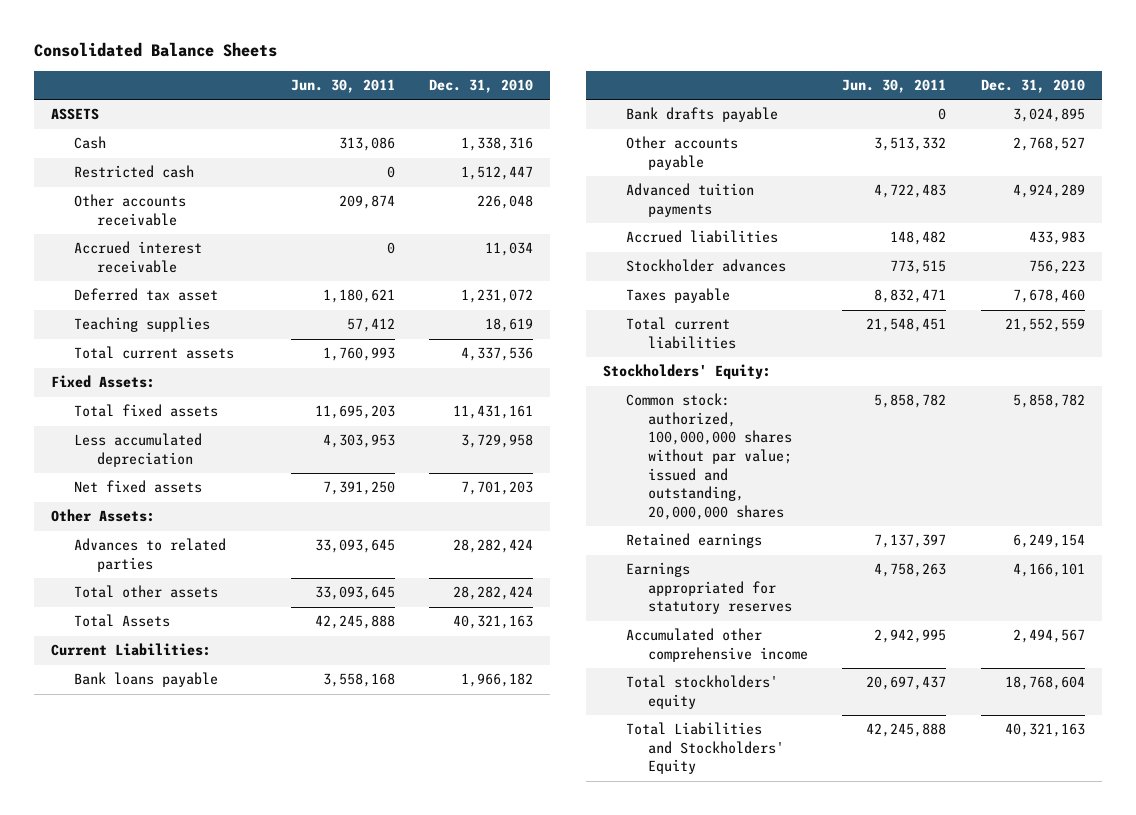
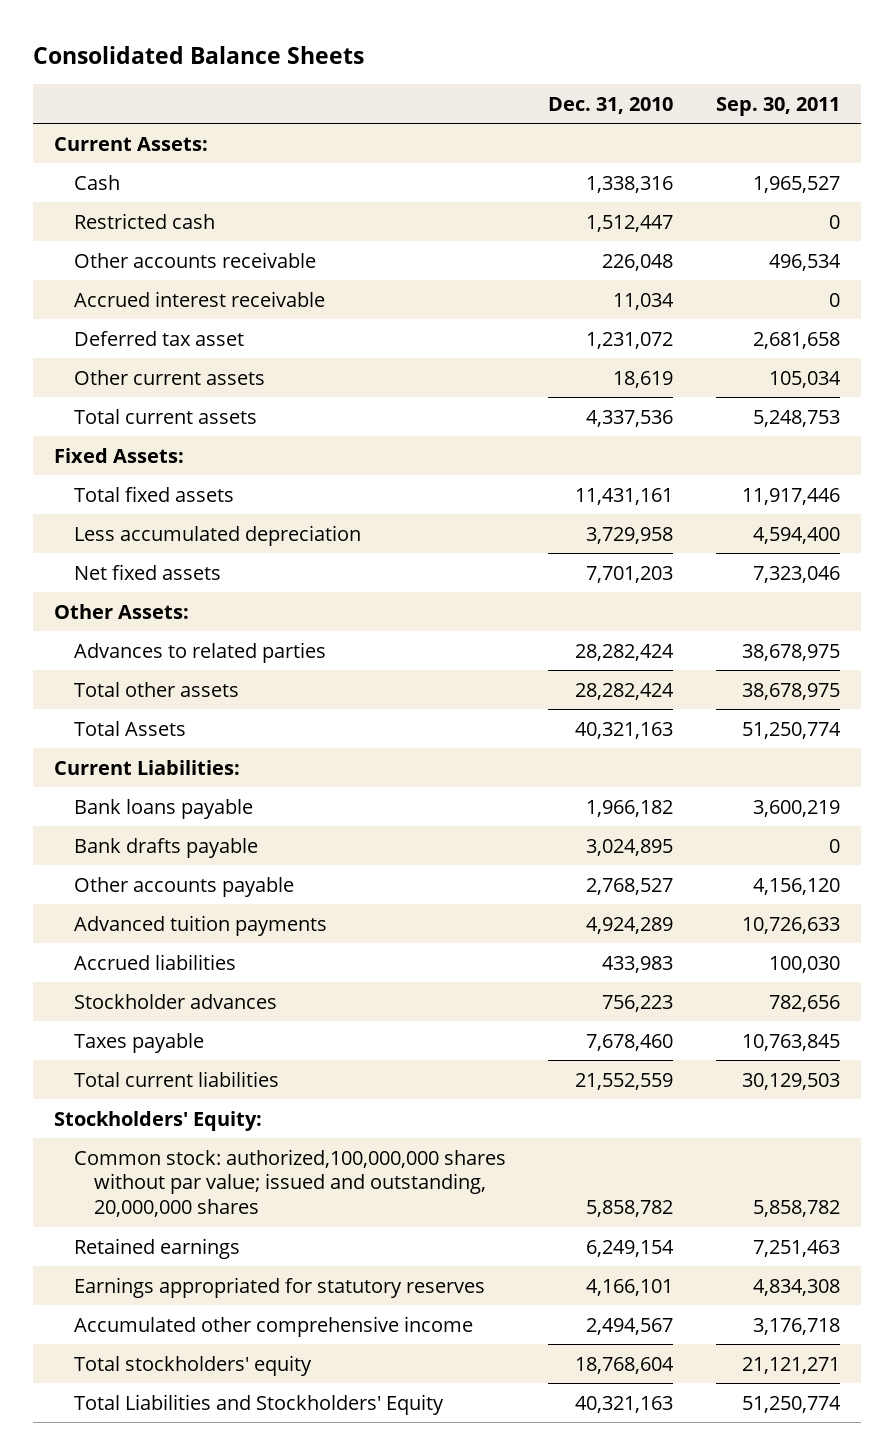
- | Jun. 30, 2011 | Dec. 31, 2010
+ | Dec. 31, 2010 | Sep. 30, 2011
- ASSETS
+ Current Assets:
- Teaching supplies | 57,412 | 18,619
+ Other current assets | 18,619 | 105,034
- Common stock: authorized, 100,000,000 shares without par value; issued and outstanding, 20,000,000 shares | 5,858,782 | 5,858,782
+ Common stock: authorized,100,000,000 shares without par value; issued and outstanding, 20,000,000 shares | 5,858,782 | 5,858,782

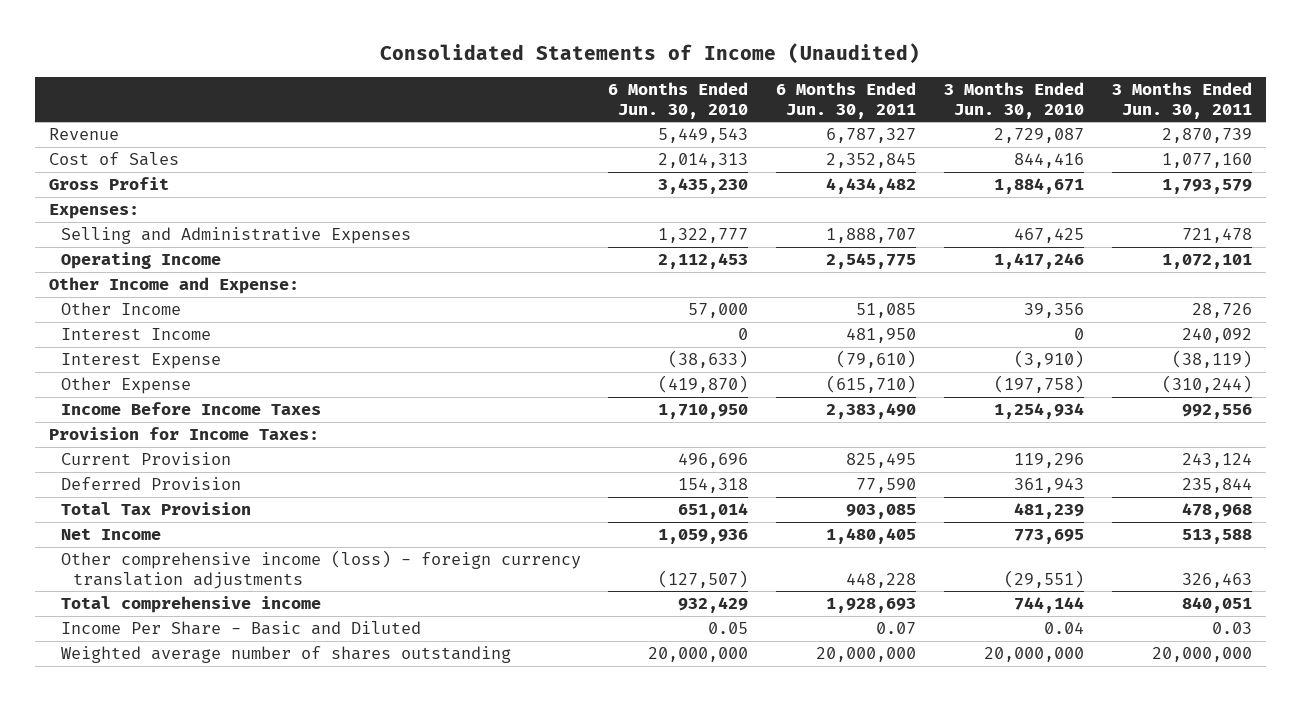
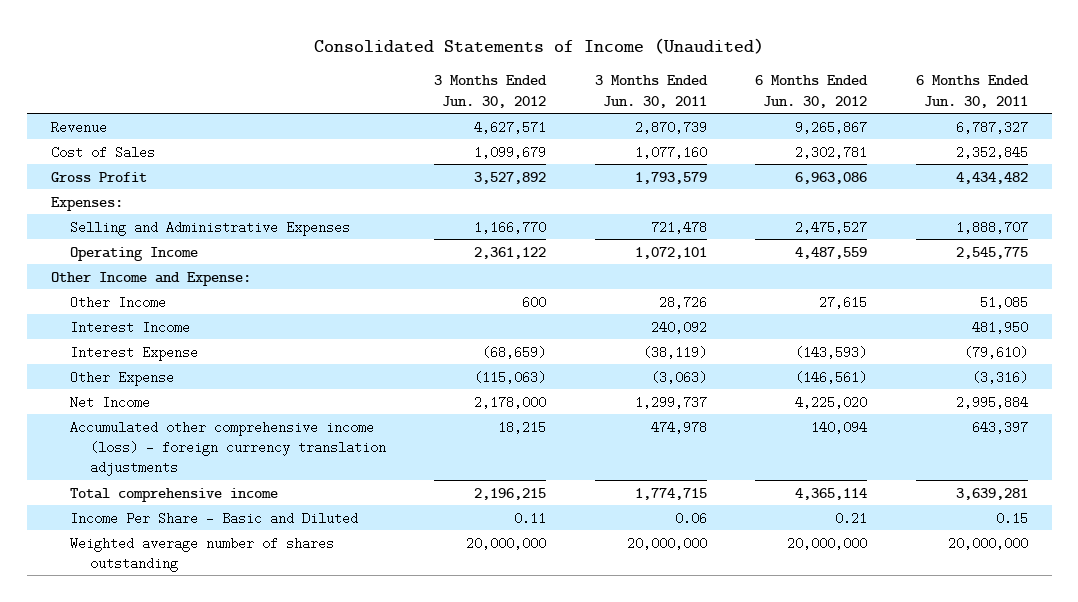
- | 6 Months Ended Jun. 30, 2010 | 6 Months Ended Jun. 30, 2011 | 3 Months Ended Jun. 30, 2010 | 3 Months Ended Jun. 30, 2011
+ | 3 Months Ended Jun. 30, 2012 | 3 Months Ended Jun. 30, 2011 | 6 Months Ended Jun. 30, 2012 | 6 Months Ended Jun. 30, 2011
- Other Expense | (419,870) | (615,710) | (197,758) | (310,244)
- Income Before Income Taxes | 1,710,950 | 2,383,490 | 1,254,934 | 992,556
- Provision for Income Taxes:
- Current Provision | 496,696 | 825,495 | 119,296 | 243,124
- Deferred Provision | 154,318 | 77,590 | 361,943 | 235,844
- Total Tax Provision | 651,014 | 903,085 | 481,239 | 478,968
- Net Income | 1,059,936 | 1,480,405 | 773,695 | 513,588
- Other comprehensive income (loss) - foreign currency translation adjustments | (127,507) | 448,228 | (29,551) | 326,463
- Total comprehensive income | 932,429 | 1,928,693 | 744,144 | 840,051
- Income Per Share - Basic and Diluted | 0.05 | 0.07 | 0.04 | 0.03
+ Other Expense | (115,063) | (3,063) | (146,561) | (3,316)
+ Net Income | 2,178,000 | 1,299,737 | 4,225,020 | 2,995,884
+ Accumulated other comprehensive income (loss) - foreign currency translation adjustments | 18,215 | 474,978 | 140,094 | 643,397
+ Total comprehensive income | 2,196,215 | 1,774,715 | 4,365,114 | 3,639,281
+ Income Per Share - Basic and Diluted | 0.11 | 0.06 | 0.21 | 0.15

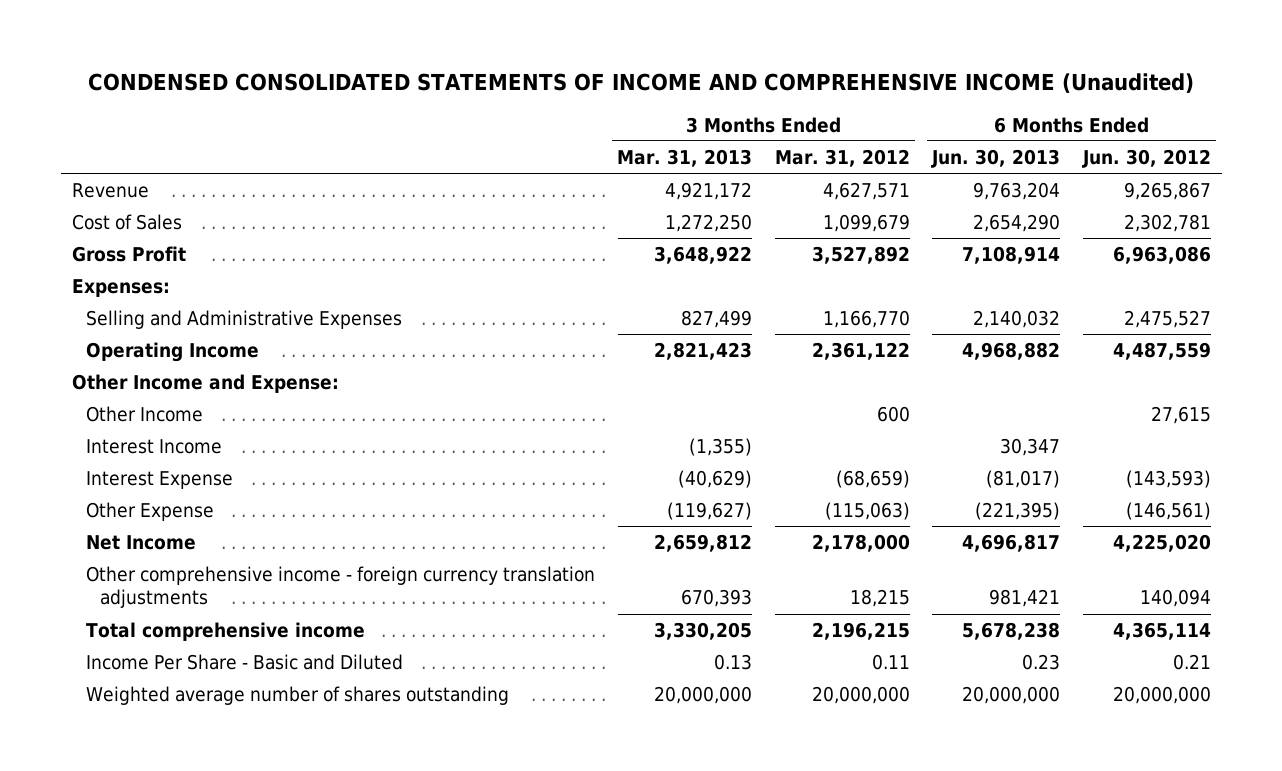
- Consolidated Statements of Income (Unaudited)
+ CONDENSED CONSOLIDATED STATEMENTS OF INCOME AND COMPREHENSIVE INCOME (Unaudited)
- | 3 Months Ended Jun. 30, 2012 | 3 Months Ended Jun. 30, 2011 | 6 Months Ended Jun. 30, 2012 | 6 Months Ended Jun. 30, 2011
+ | 3 Months Ended Mar. 31, 2013 | 3 Months Ended Mar. 31, 2012 | 6 Months Ended Jun. 30, 2013 | 6 Months Ended Jun. 30, 2012
- Accumulated other comprehensive income (loss) - foreign currency translation adjustments | 18,215 | 474,978 | 140,094 | 643,397
+ Other comprehensive income - foreign currency translation adjustments | 670,393 | 18,215 | 981,421 | 140,094

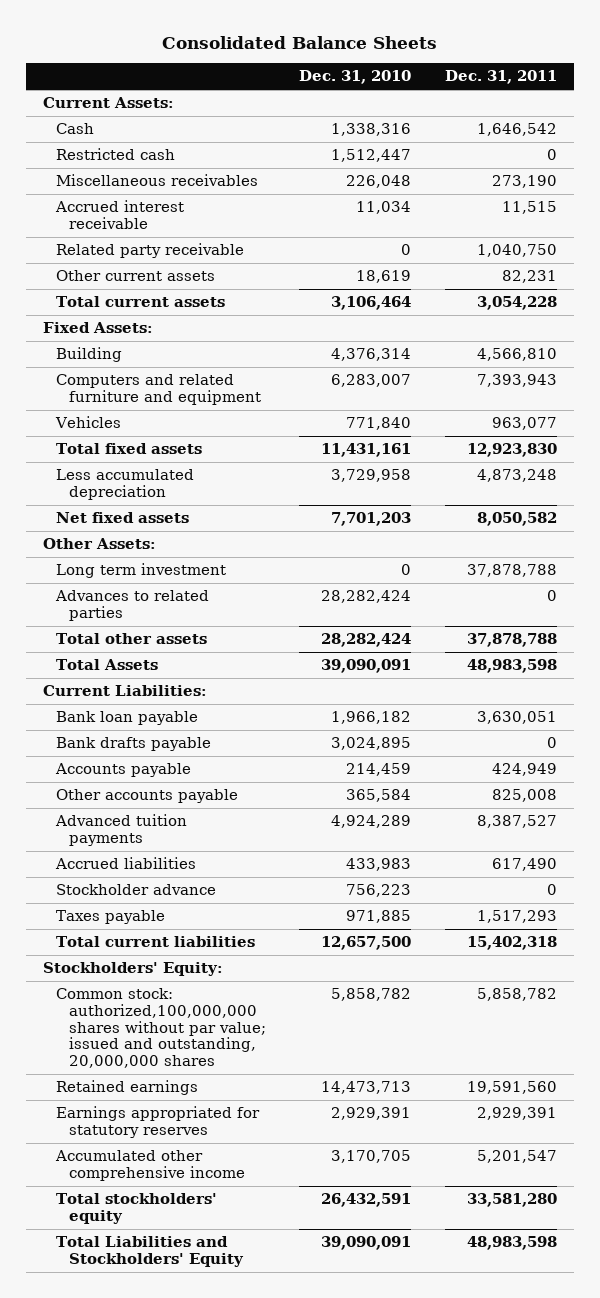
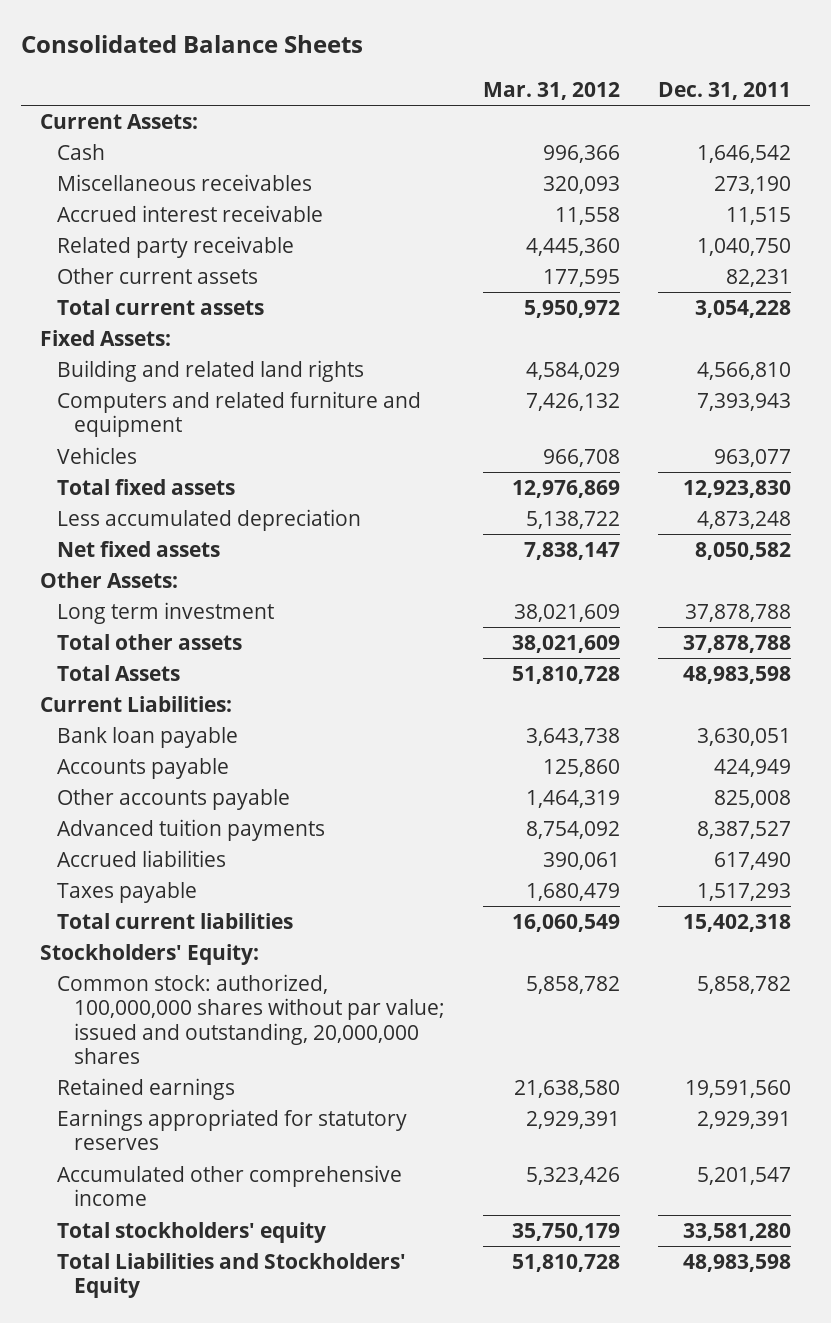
- | Dec. 31, 2010 | Dec. 31, 2011
+ | Mar. 31, 2012 | Dec. 31, 2011
- Restricted cash | 1,512,447 | 0
- Building | 4,376,314 | 4,566,810
+ Building and related land rights | 4,584,029 | 4,566,810
- Advances to related parties | 28,282,424 | 0
- Bank drafts payable | 3,024,895 | 0
- Stockholder advance | 756,223 | 0
- Common stock: authorized,100,000,000 shares without par value; issued and outstanding, 20,000,000 shares | 5,858,782 | 5,858,782
+ Common stock: authorized, 100,000,000 shares without par value; issued and outstanding, 20,000,000 shares | 5,858,782 | 5,858,782

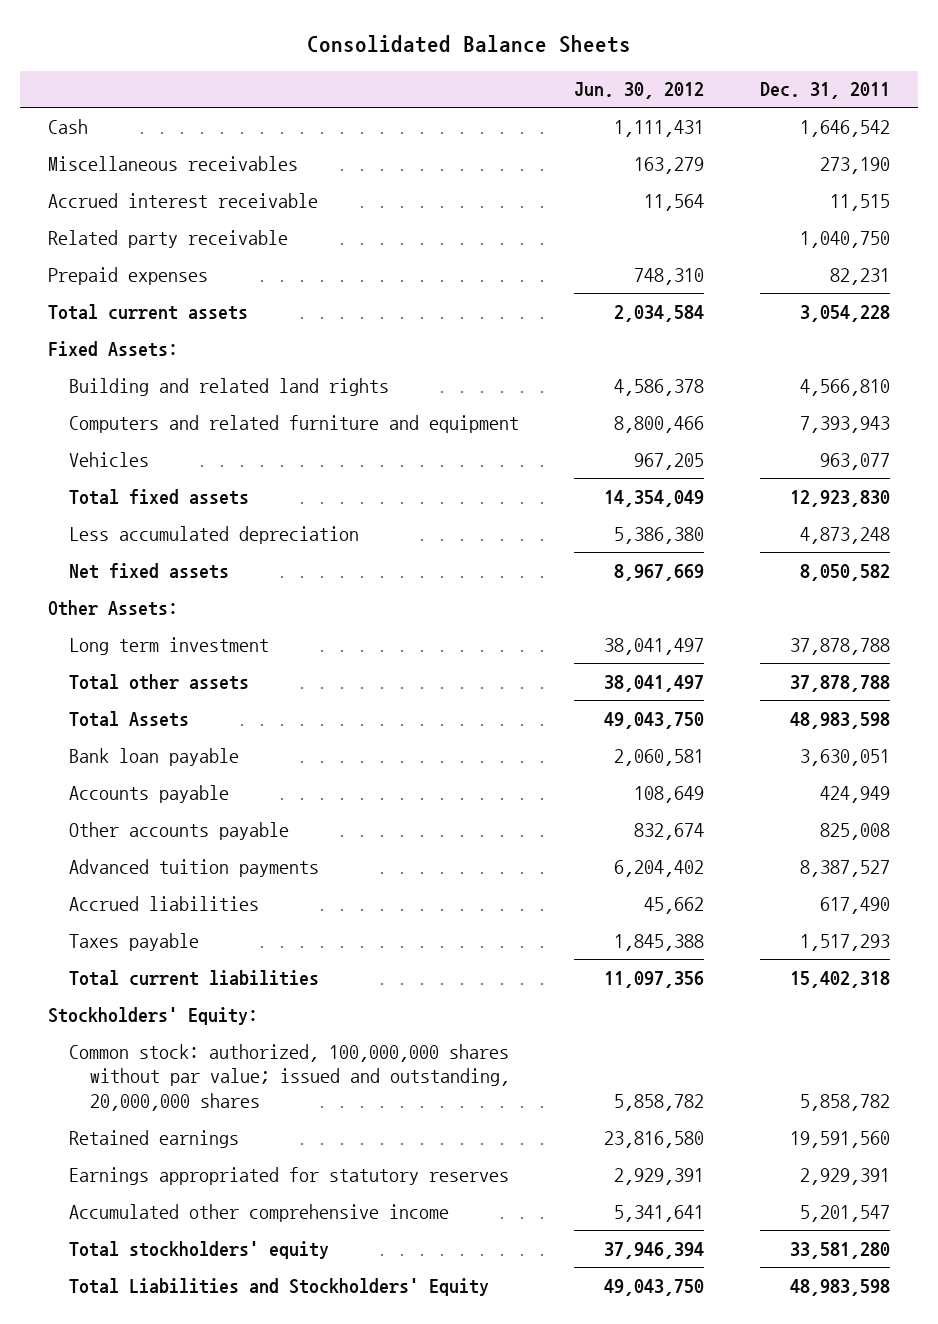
- | Mar. 31, 2012 | Dec. 31, 2011
+ | Jun. 30, 2012 | Dec. 31, 2011
- Current Assets:
- Other current assets | 177,595 | 82,231
+ Prepaid expenses | 748,310 | 82,231
- Current Liabilities:

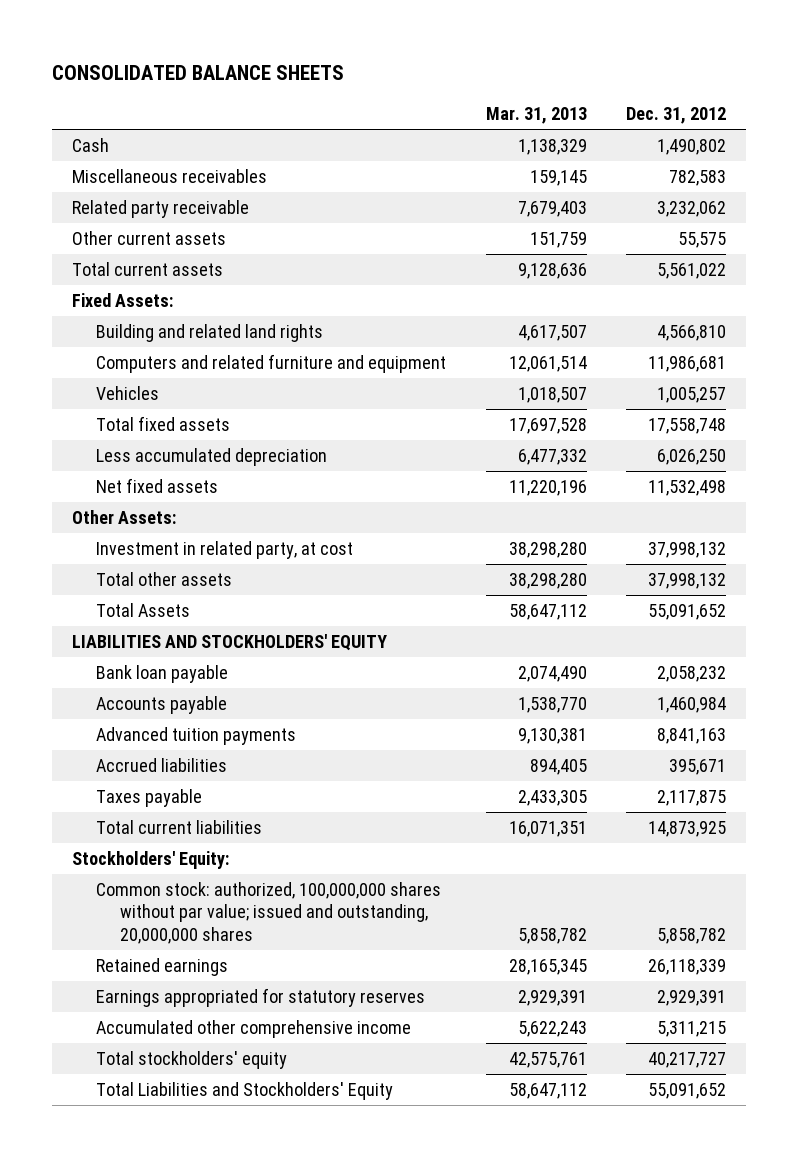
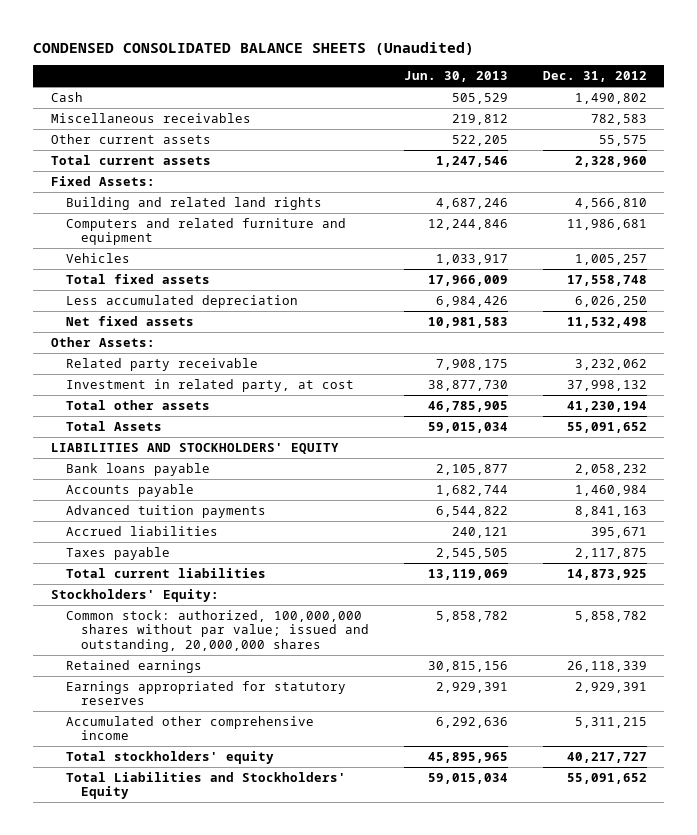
- CONSOLIDATED BALANCE SHEETS
+ CONDENSED CONSOLIDATED BALANCE SHEETS (Unaudited)
- | Mar. 31, 2013 | Dec. 31, 2012
+ | Jun. 30, 2013 | Dec. 31, 2012
- Total current assets | 9,128,636 | 5,561,022
+ Total current assets | 1,247,546 | 2,328,960
moved down: Related party receivable | 7,908,175 | 3,232,062
- Total other assets | 38,298,280 | 37,998,132
+ Total other assets | 46,785,905 | 41,230,194
- Bank loan payable | 2,074,490 | 2,058,232
+ Bank loans payable | 2,105,877 | 2,058,232

